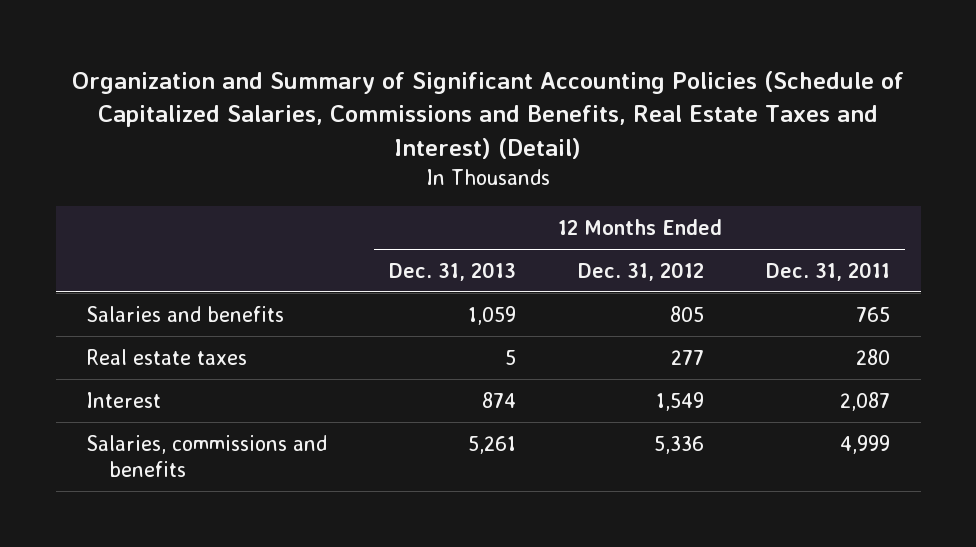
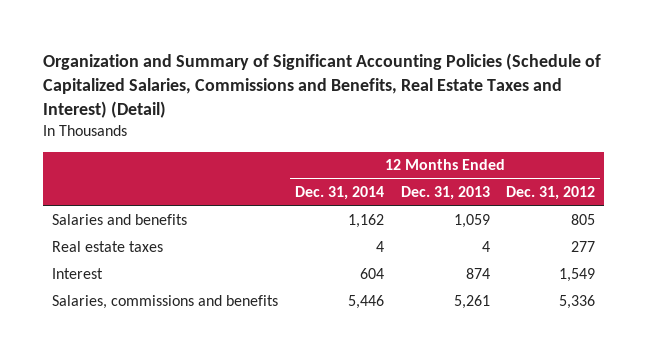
- | 12 Months Ended Dec. 31, 2013 | 12 Months Ended Dec. 31, 2012 | 12 Months Ended Dec. 31, 2011
+ | 12 Months Ended Dec. 31, 2014 | 12 Months Ended Dec. 31, 2013 | 12 Months Ended Dec. 31, 2012
- Real estate taxes | 5 | 277 | 280
+ Real estate taxes | 4 | 4 | 277

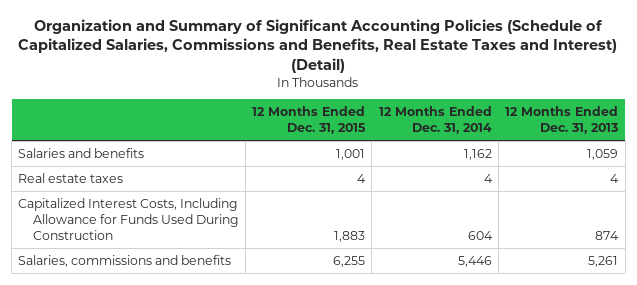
- | 12 Months Ended Dec. 31, 2014 | 12 Months Ended Dec. 31, 2013 | 12 Months Ended Dec. 31, 2012
+ | 12 Months Ended Dec. 31, 2015 | 12 Months Ended Dec. 31, 2014 | 12 Months Ended Dec. 31, 2013
- Interest | 604 | 874 | 1,549
+ Capitalized Interest Costs, Including Allowance for Funds Used During Construction | 1,883 | 604 | 874

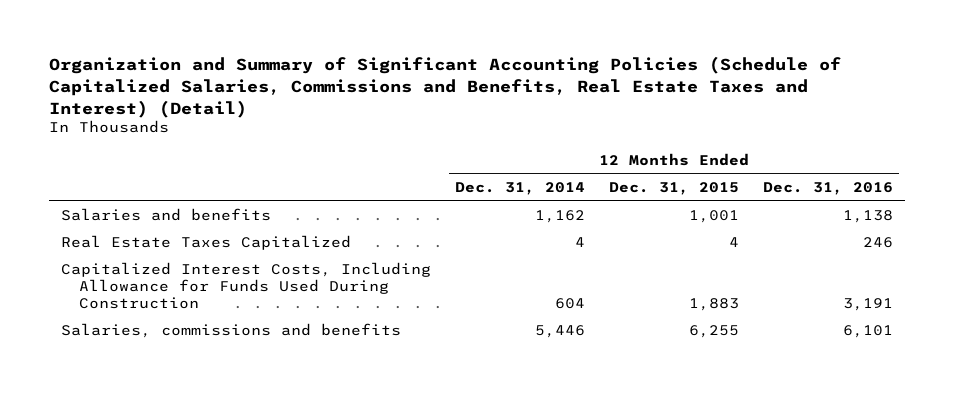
- | 12 Months Ended Dec. 31, 2015 | 12 Months Ended Dec. 31, 2014 | 12 Months Ended Dec. 31, 2013
+ | 12 Months Ended Dec. 31, 2014 | 12 Months Ended Dec. 31, 2015 | 12 Months Ended Dec. 31, 2016
- Real estate taxes | 4 | 4 | 4
+ Real Estate Taxes Capitalized | 4 | 4 | 246

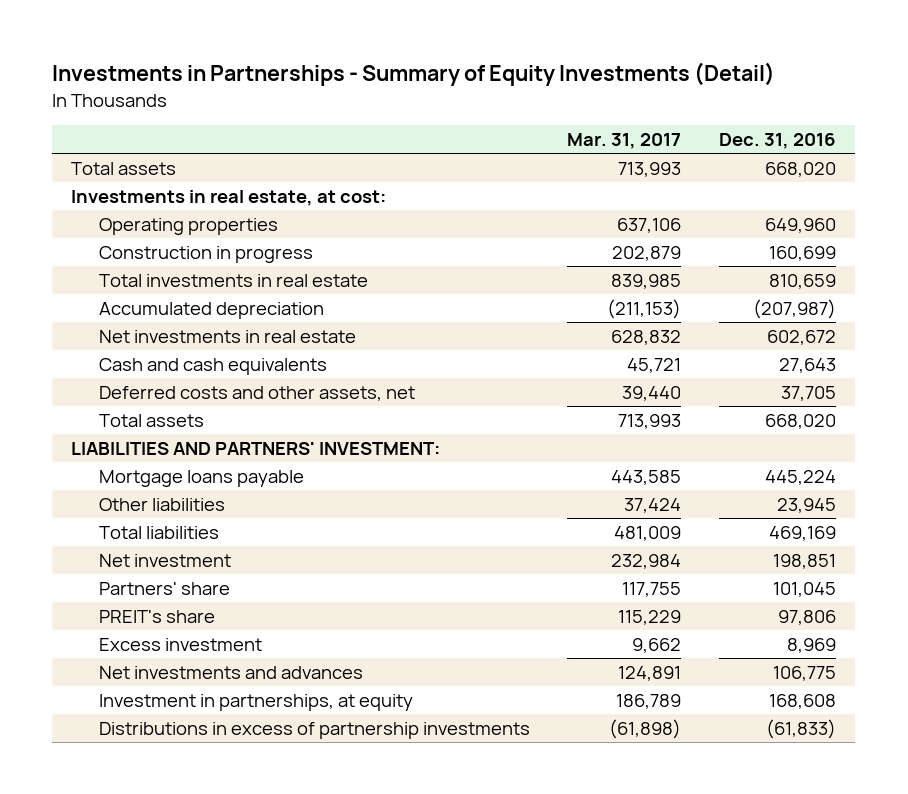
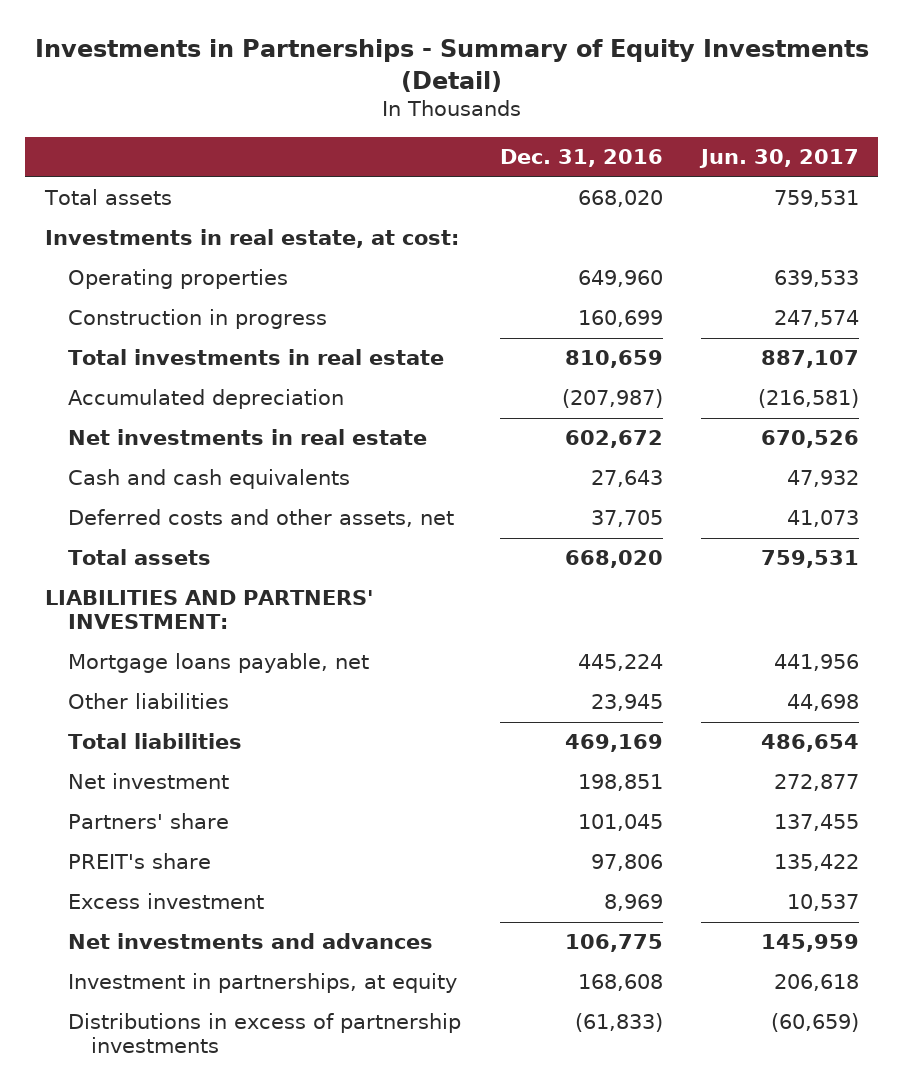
- | Mar. 31, 2017 | Dec. 31, 2016
+ | Dec. 31, 2016 | Jun. 30, 2017
- Mortgage loans payable | 443,585 | 445,224
+ Mortgage loans payable, net | 445,224 | 441,956

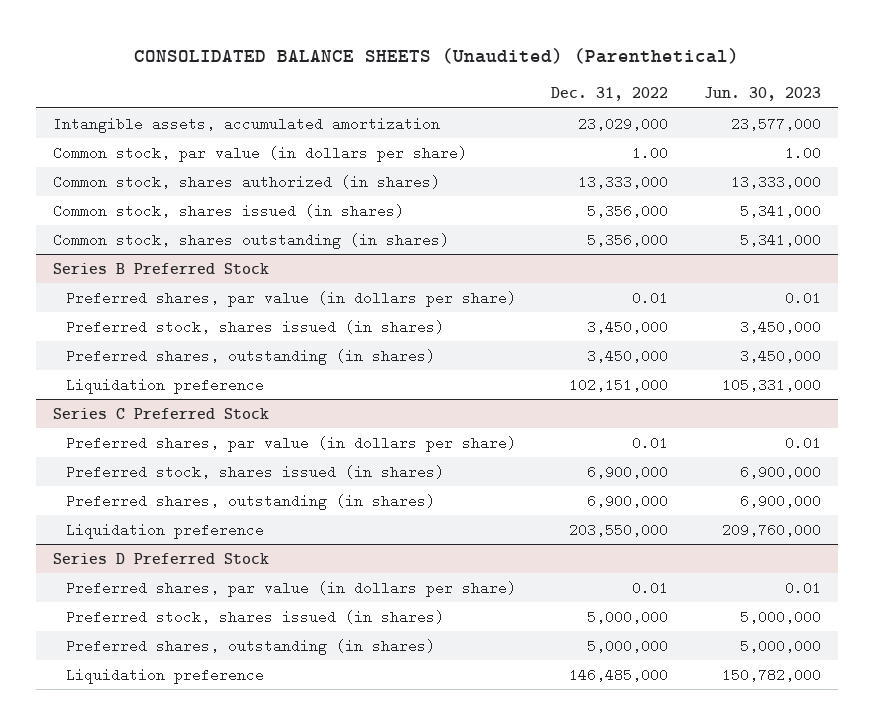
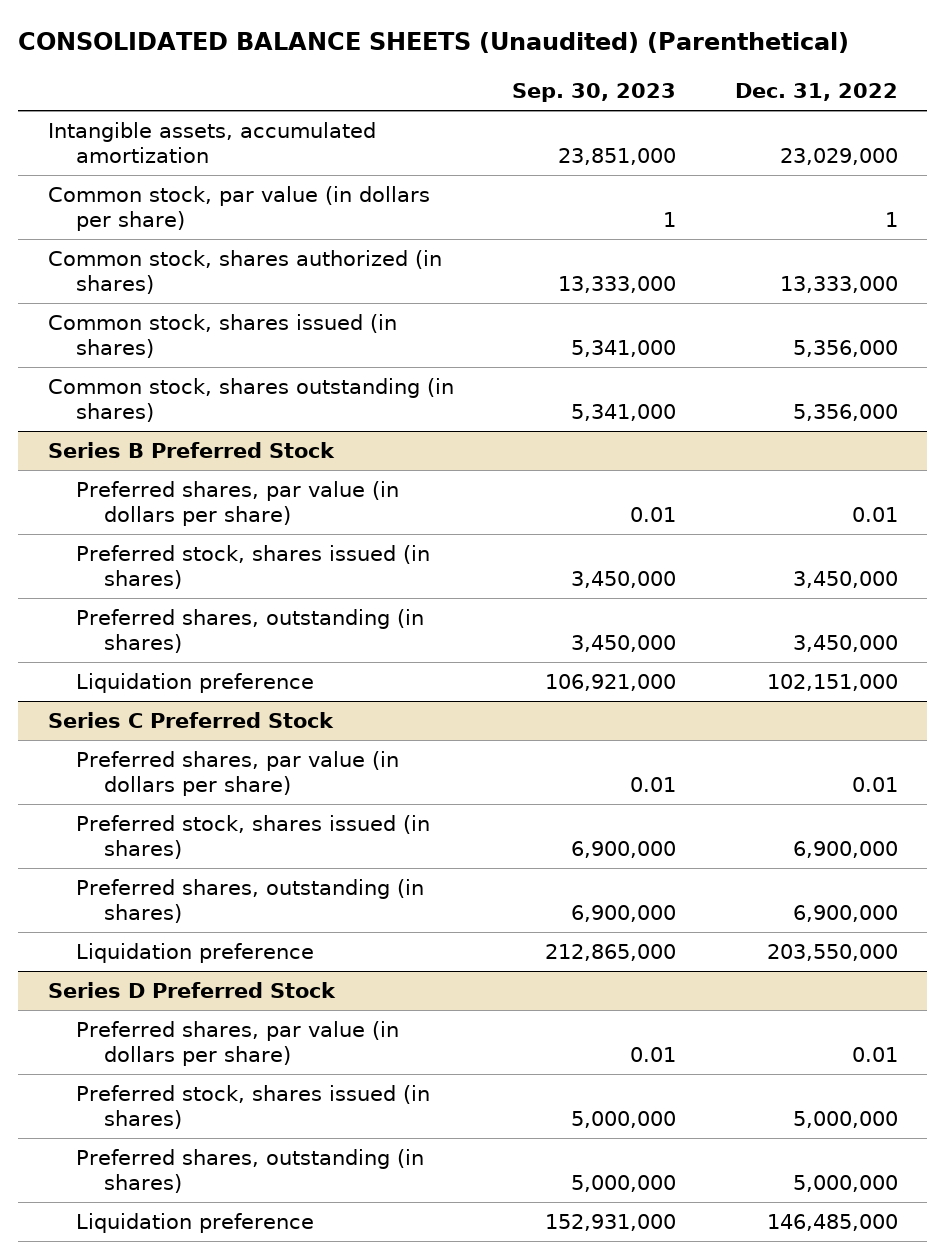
- | Dec. 31, 2022 | Jun. 30, 2023
+ | Sep. 30, 2023 | Dec. 31, 2022
- Common stock, par value (in dollars per share) | 1.00 | 1.00
+ Common stock, par value (in dollars per share) | 1 | 1

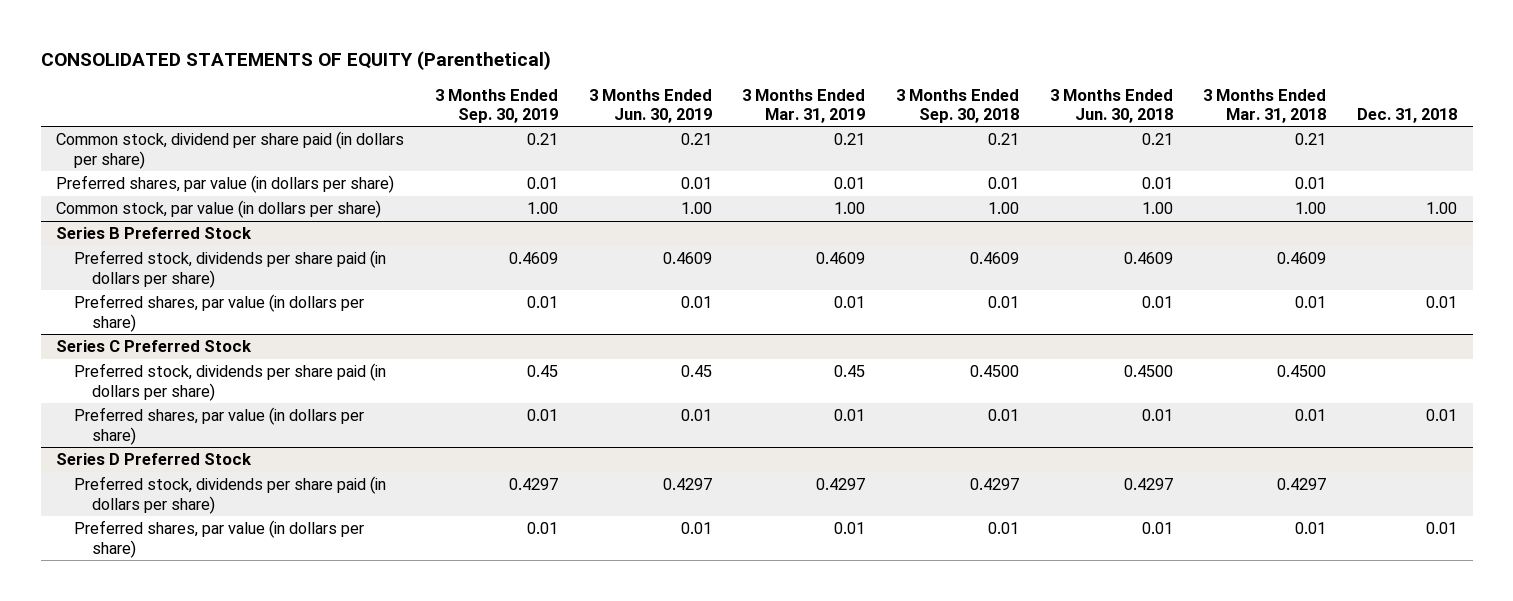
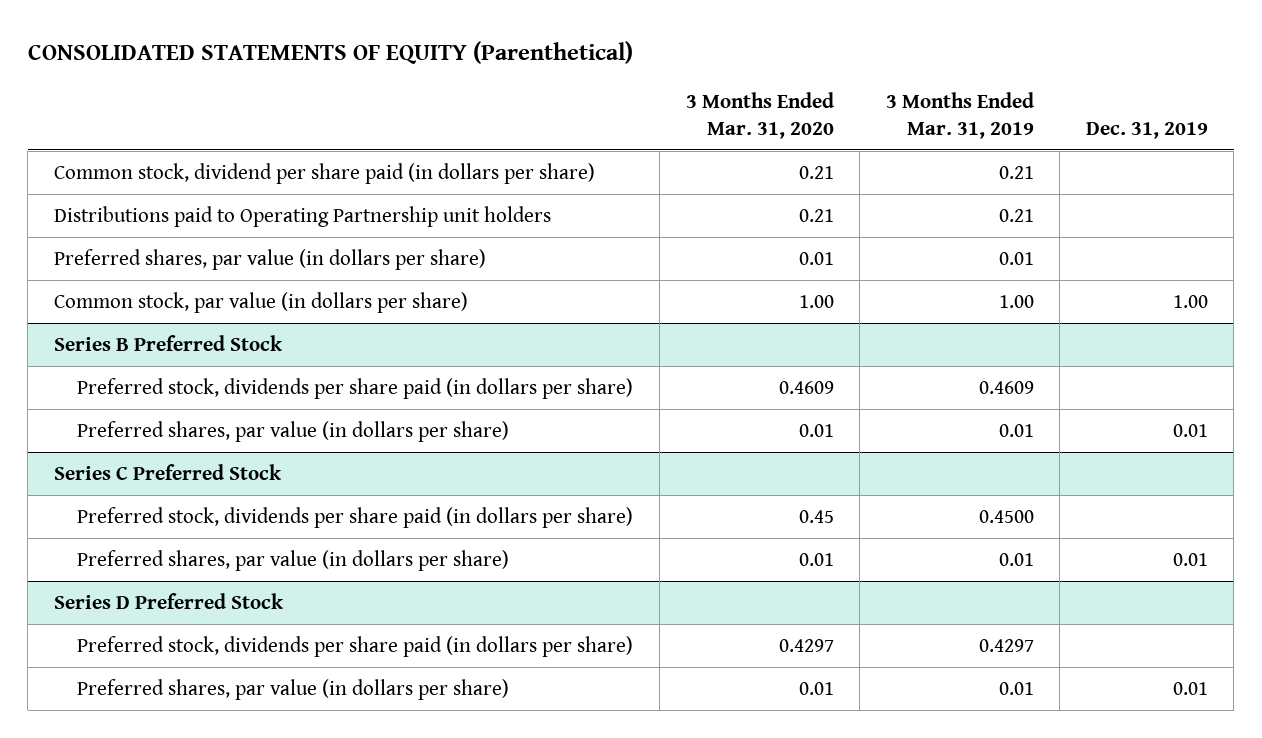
- | 3 Months Ended Sep. 30, 2019 | 3 Months Ended Jun. 30, 2019 | 3 Months Ended Mar. 31, 2019 | 3 Months Ended Sep. 30, 2018 | 3 Months Ended Jun. 30, 2018 | 3 Months Ended Mar. 31, 2018 | Dec. 31, 2018
+ | 3 Months Ended Mar. 31, 2020 | 3 Months Ended Mar. 31, 2019 | Dec. 31, 2019
+ Distributions paid to Operating Partnership unit holders | 0.21 | 0.21 |
@ Series C Preferred Stock
- Preferred stock, dividends per share paid (in dollars per share) | 0.45 | 0.45 | 0.45 | 0.4500 | 0.4500 | 0.4500 |
+ Preferred stock, dividends per share paid (in dollars per share) | 0.45 | 0.4500 |

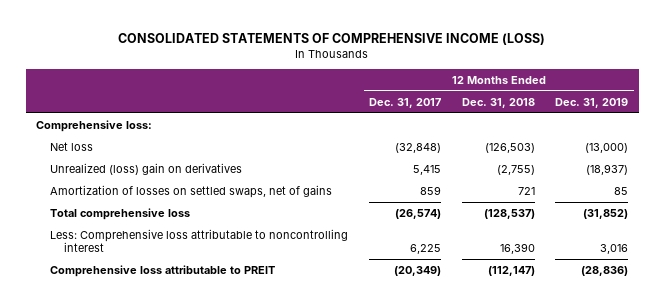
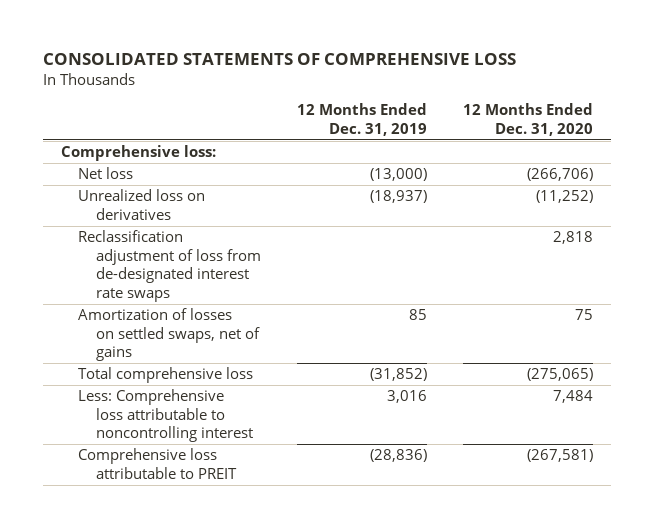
- CONSOLIDATED STATEMENTS OF COMPREHENSIVE INCOME (LOSS)
+ CONSOLIDATED STATEMENTS OF COMPREHENSIVE LOSS
- | 12 Months Ended Dec. 31, 2017 | 12 Months Ended Dec. 31, 2018 | 12 Months Ended Dec. 31, 2019
+ | 12 Months Ended Dec. 31, 2019 | 12 Months Ended Dec. 31, 2020
- Unrealized (loss) gain on derivatives | 5,415 | (2,755) | (18,937)
+ Unrealized loss on derivatives | (18,937) | (11,252)
+ Reclassification adjustment of loss from de-designated interest rate swaps | | 2,818

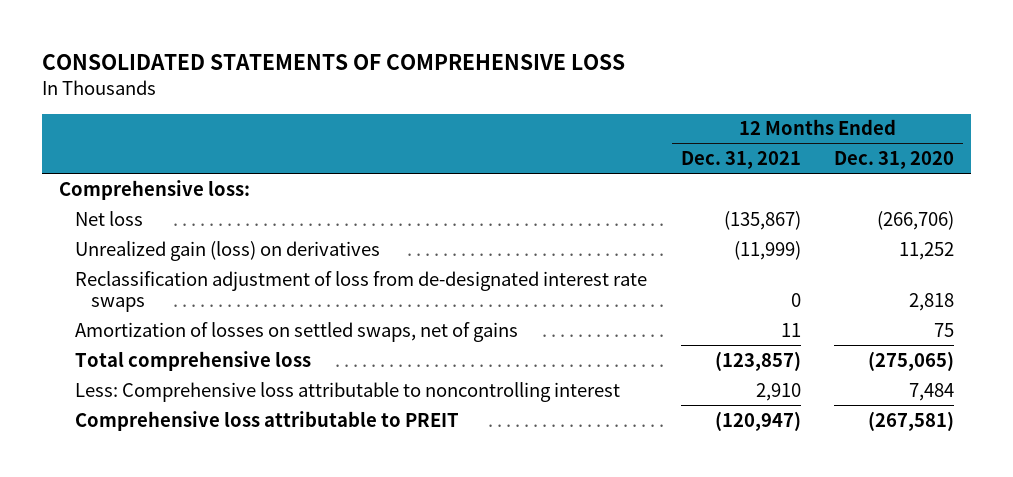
- | 12 Months Ended Dec. 31, 2019 | 12 Months Ended Dec. 31, 2020
+ | 12 Months Ended Dec. 31, 2021 | 12 Months Ended Dec. 31, 2020
- Unrealized loss on derivatives | (18,937) | (11,252)
+ Unrealized gain (loss) on derivatives | (11,999) | 11,252

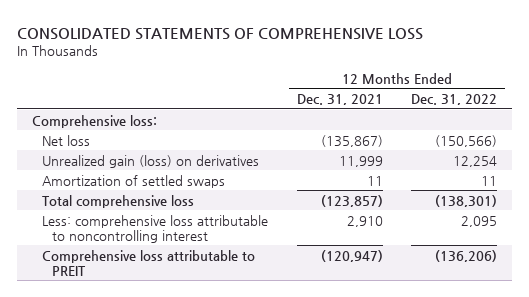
- | 12 Months Ended Dec. 31, 2021 | 12 Months Ended Dec. 31, 2020
+ | 12 Months Ended Dec. 31, 2021 | 12 Months Ended Dec. 31, 2022
- Unrealized gain (loss) on derivatives | (11,999) | 11,252
- Reclassification adjustment of loss from de-designated interest rate swaps | 0 | 2,818
- Amortization of losses on settled swaps, net of gains | 11 | 75
+ Unrealized gain (loss) on derivatives | 11,999 | 12,254
+ Amortization of settled swaps | 11 | 11
- Less: Comprehensive loss attributable to noncontrolling interest | 2,910 | 7,484
+ Less: comprehensive loss attributable to noncontrolling interest | 2,910 | 2,095

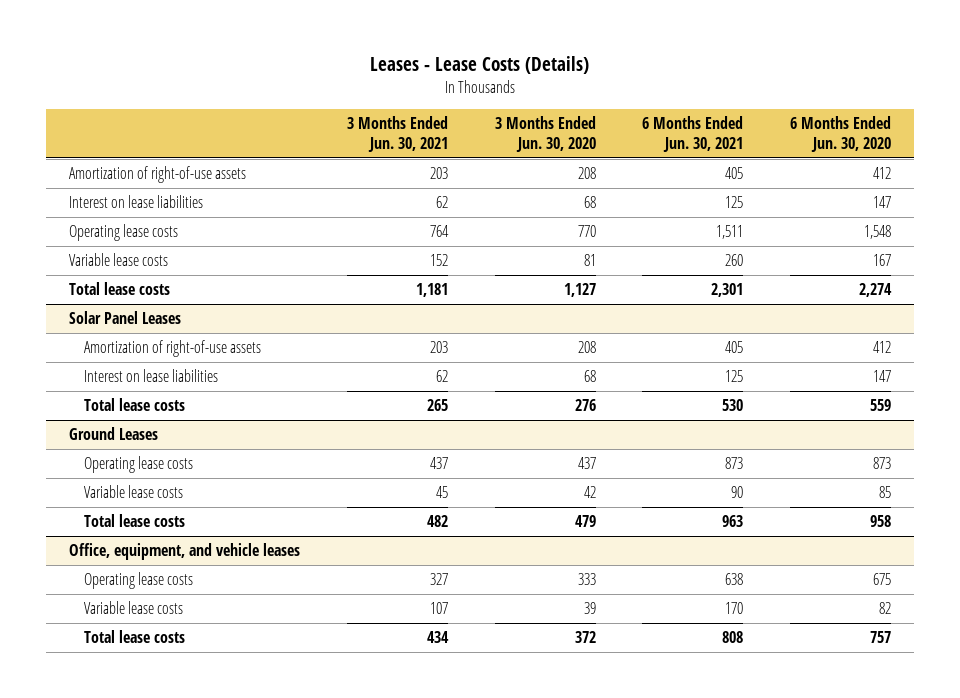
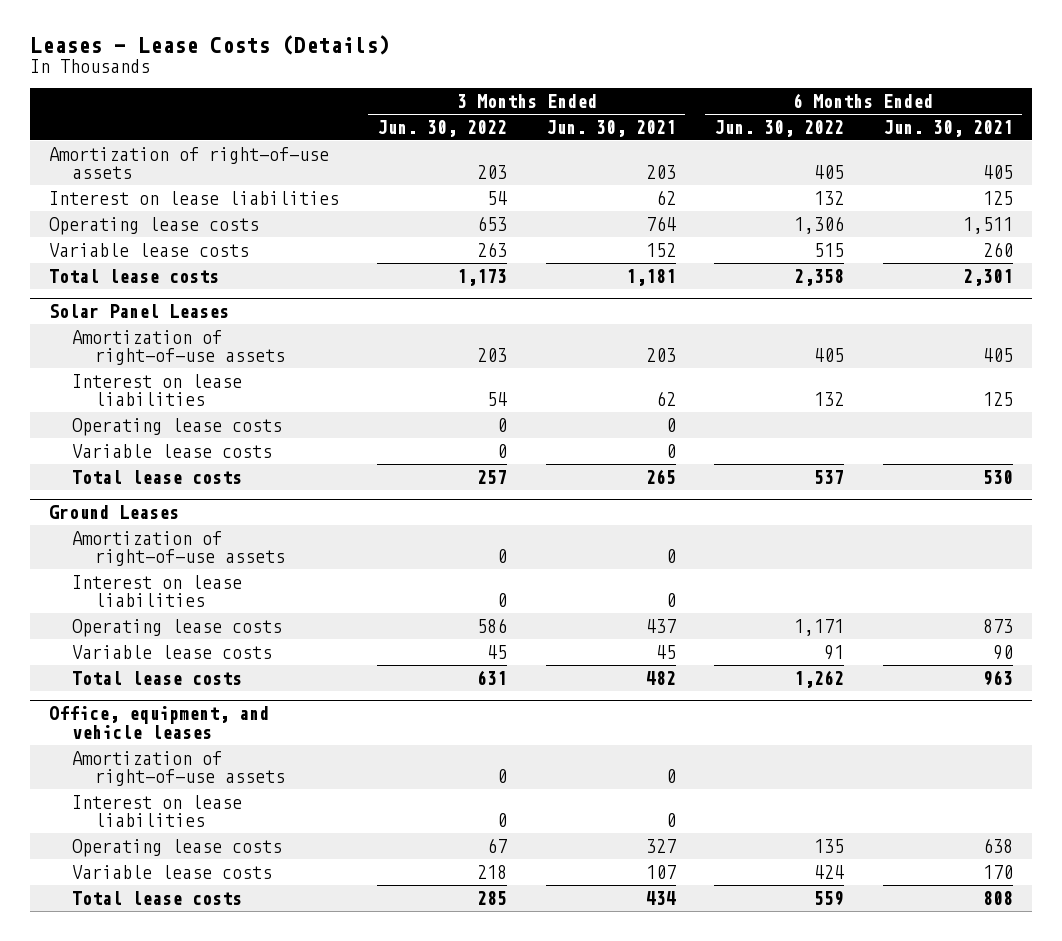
- | 3 Months Ended Jun. 30, 2021 | 3 Months Ended Jun. 30, 2020 | 6 Months Ended Jun. 30, 2021 | 6 Months Ended Jun. 30, 2020
+ | 3 Months Ended Jun. 30, 2022 | 3 Months Ended Jun. 30, 2021 | 6 Months Ended Jun. 30, 2022 | 6 Months Ended Jun. 30, 2021
@ Solar Panel Leases
+ Operating lease costs | 0 | 0 | |
+ Variable lease costs | 0 | 0 | |
@ Ground Leases
+ Amortization of right-of-use assets | 0 | 0 | |
+ Interest on lease liabilities | 0 | 0 | |
@ Office, equipment, and vehicle leases
+ Amortization of right-of-use assets | 0 | 0 | |
+ Interest on lease liabilities | 0 | 0 | |

